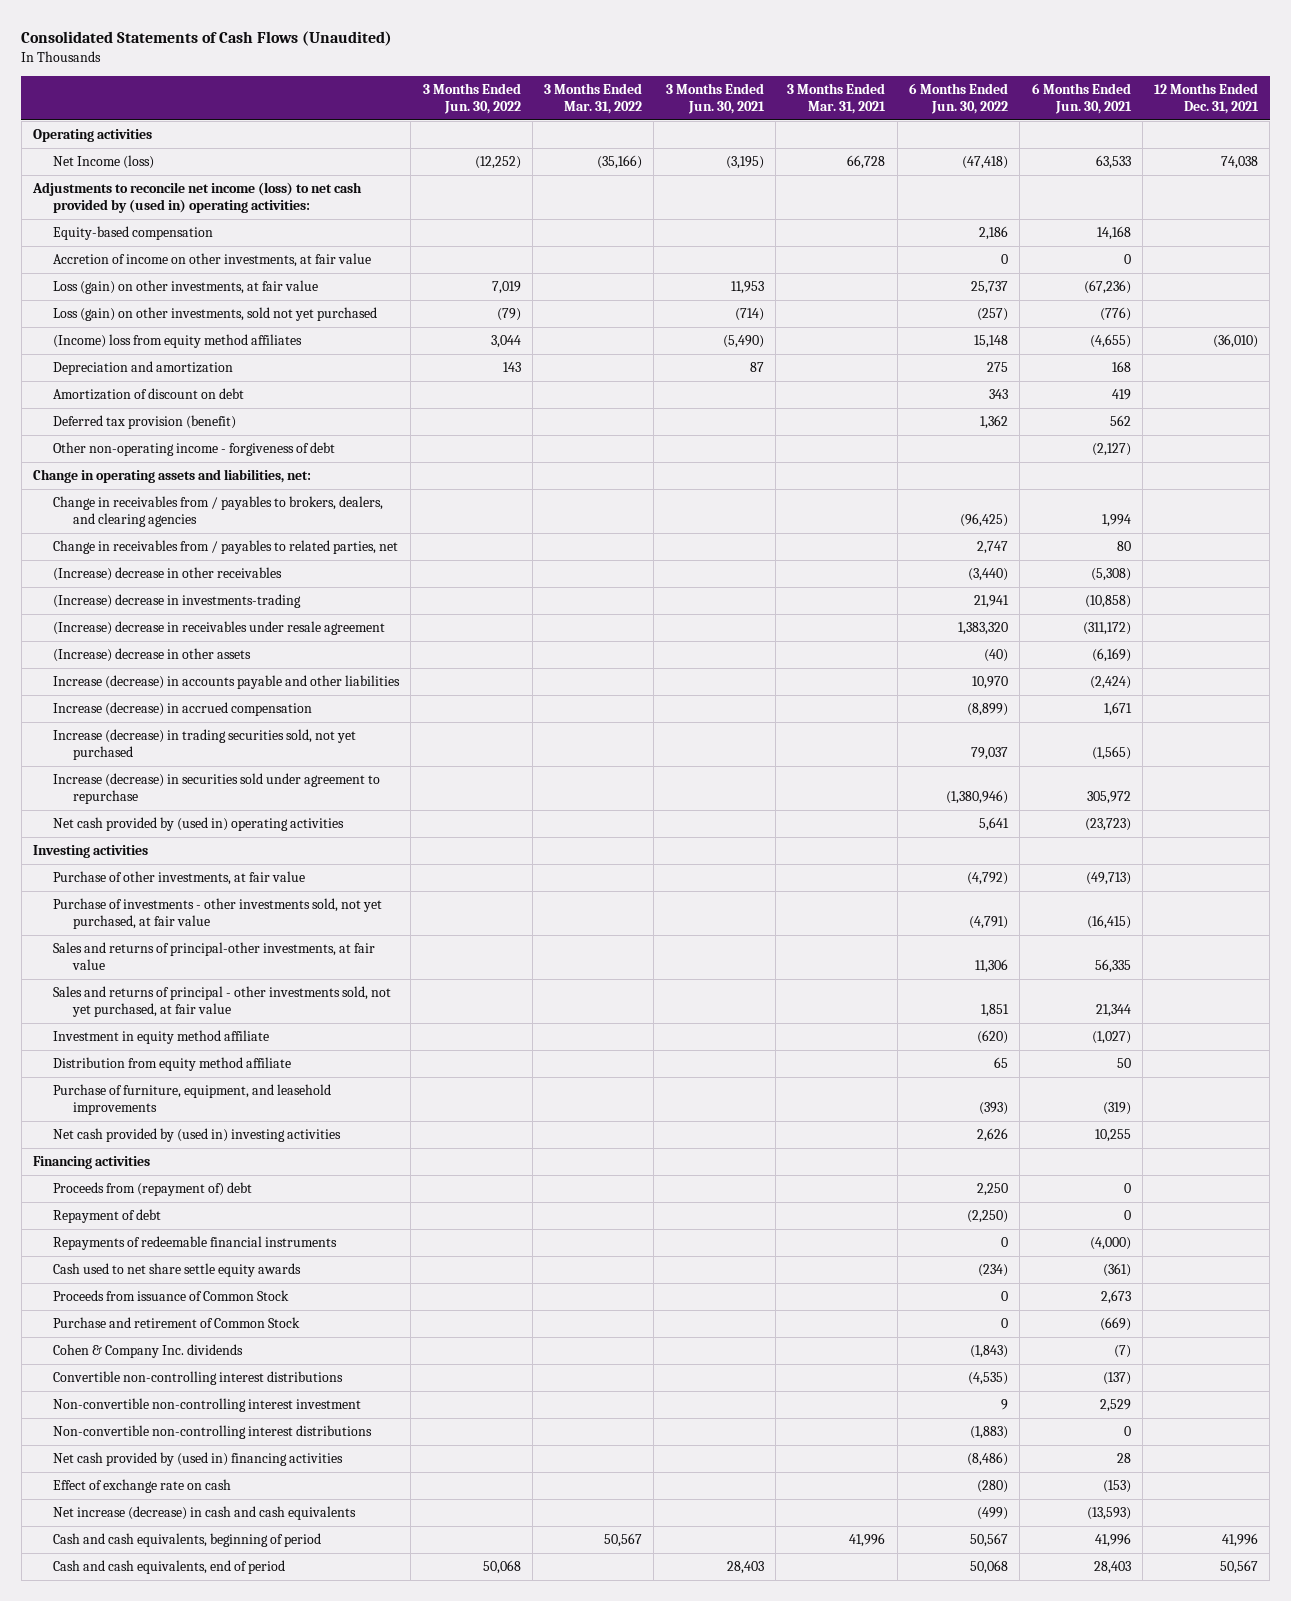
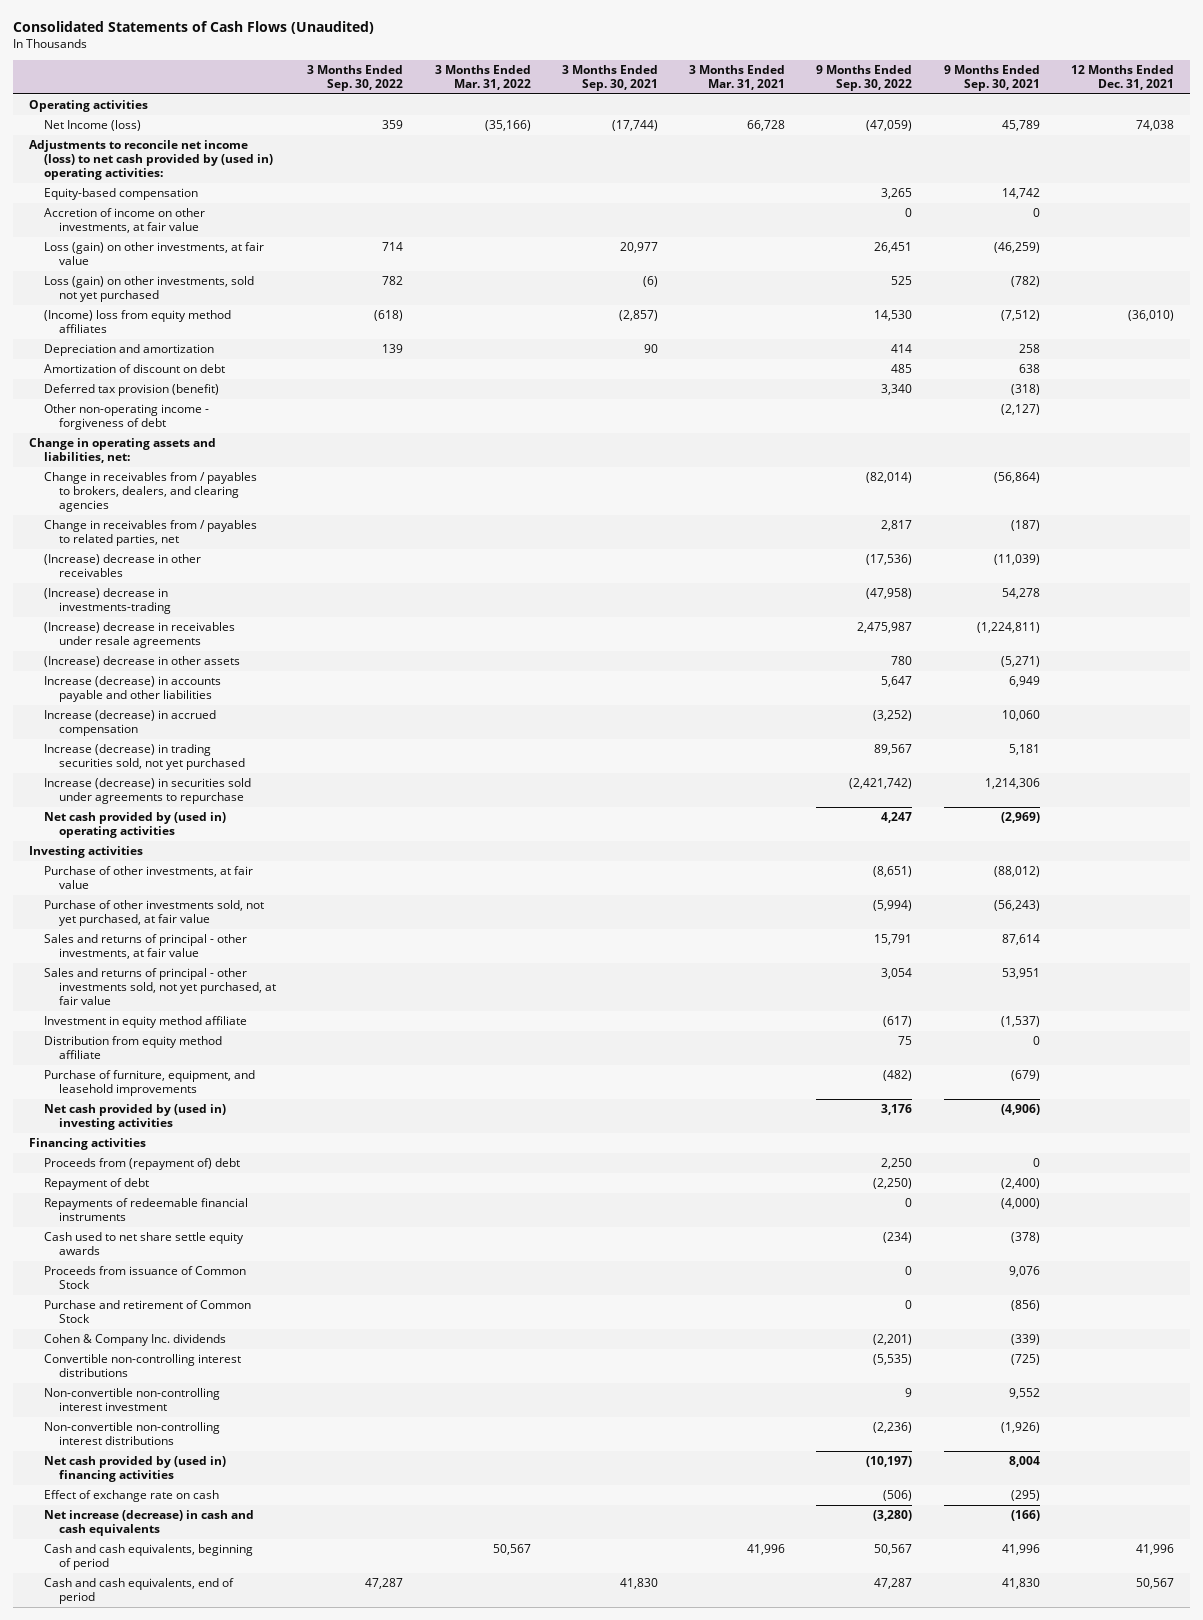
- | 3 Months Ended Jun. 30, 2022 | 3 Months Ended Mar. 31, 2022 | 3 Months Ended Jun. 30, 2021 | 3 Months Ended Mar. 31, 2021 | 6 Months Ended Jun. 30, 2022 | 6 Months Ended Jun. 30, 2021 | 12 Months Ended Dec. 31, 2021
+ | 3 Months Ended Sep. 30, 2022 | 3 Months Ended Mar. 31, 2022 | 3 Months Ended Sep. 30, 2021 | 3 Months Ended Mar. 31, 2021 | 9 Months Ended Sep. 30, 2022 | 9 Months Ended Sep. 30, 2021 | 12 Months Ended Dec. 31, 2021
- (Increase) decrease in receivables under resale agreement | | | | | 1,383,320 | (311,172) |
+ (Increase) decrease in receivables under resale agreements | | | | | 2,475,987 | (1,224,811) |
- Increase (decrease) in securities sold under agreement to repurchase | | | | | (1,380,946) | 305,972 |
+ Increase (decrease) in securities sold under agreements to repurchase | | | | | (2,421,742) | 1,214,306 |
- Purchase of investments - other investments sold, not yet purchased, at fair value | | | | | (4,791) | (16,415) |
- Sales and returns of principal-other investments, at fair value | | | | | 11,306 | 56,335 |
+ Purchase of other investments sold, not yet purchased, at fair value | | | | | (5,994) | (56,243) |
+ Sales and returns of principal - other investments, at fair value | | | | | 15,791 | 87,614 |

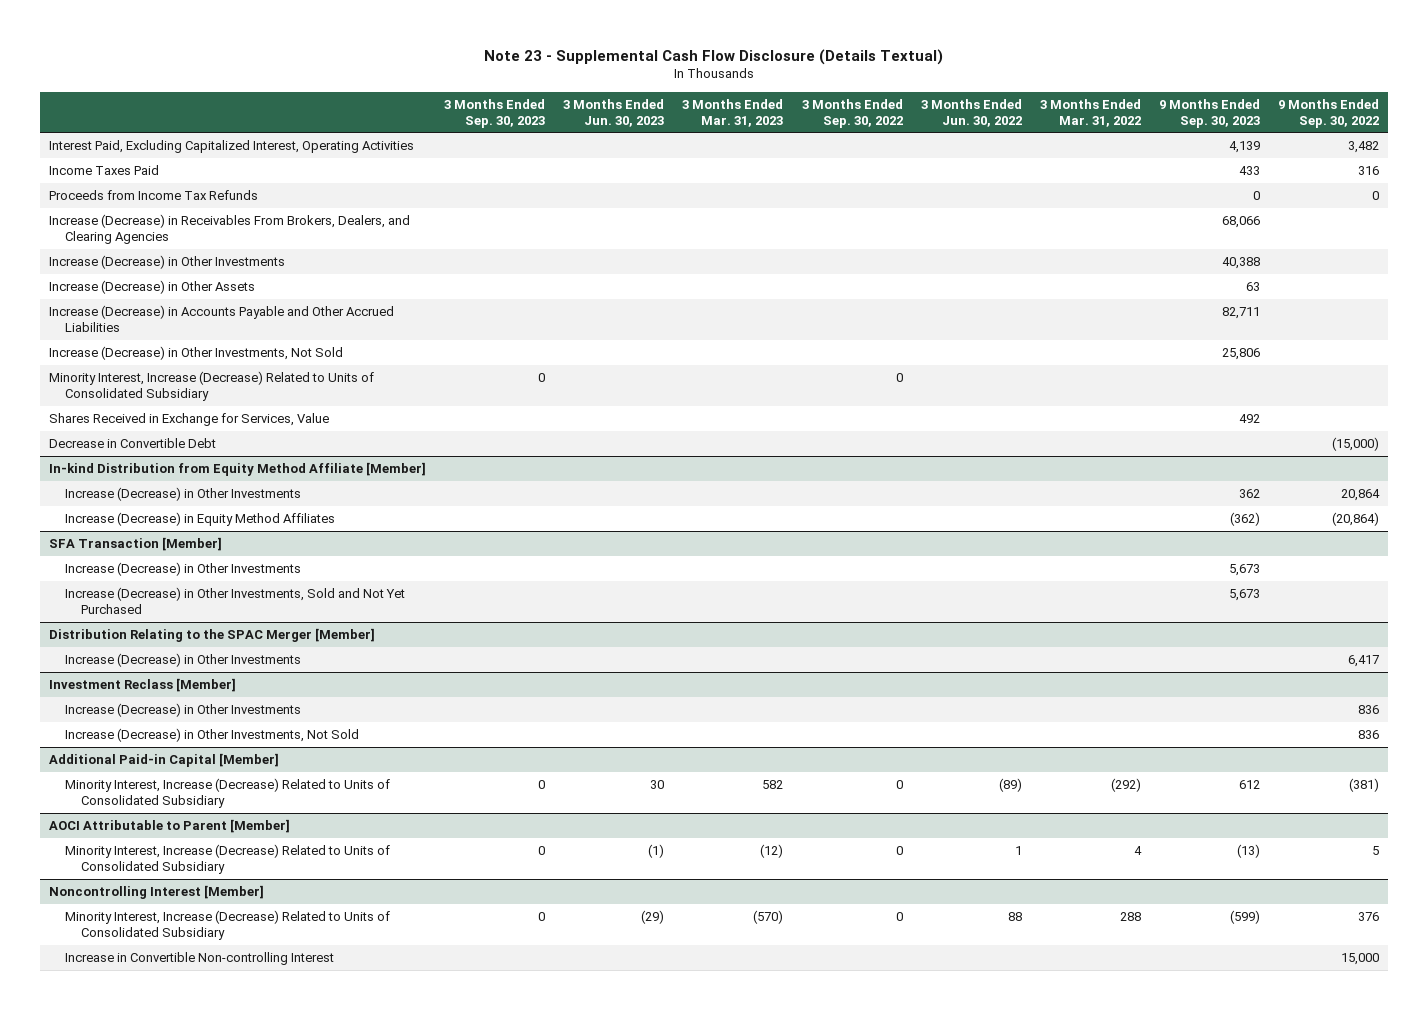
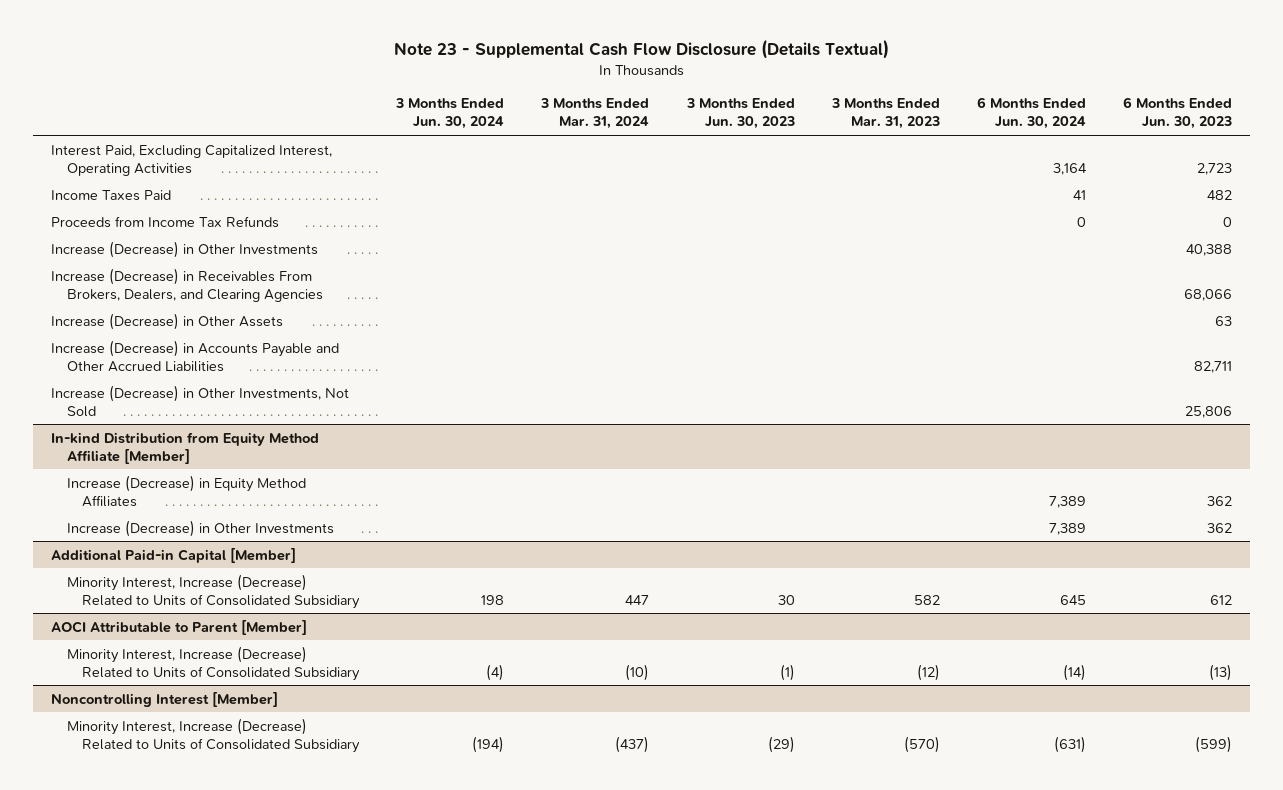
- | 3 Months Ended Sep. 30, 2023 | 3 Months Ended Jun. 30, 2023 | 3 Months Ended Mar. 31, 2023 | 3 Months Ended Sep. 30, 2022 | 3 Months Ended Jun. 30, 2022 | 3 Months Ended Mar. 31, 2022 | 9 Months Ended Sep. 30, 2023 | 9 Months Ended Sep. 30, 2022
+ | 3 Months Ended Jun. 30, 2024 | 3 Months Ended Mar. 31, 2024 | 3 Months Ended Jun. 30, 2023 | 3 Months Ended Mar. 31, 2023 | 6 Months Ended Jun. 30, 2024 | 6 Months Ended Jun. 30, 2023
moved down: Increase (Decrease) in Receivables From Brokers, Dealers, and Clearing Agencies | | | | | | 68,066
- Minority Interest, Increase (Decrease) Related to Units of Consolidated Subsidiary | 0 | | | 0 | | | |
- Shares Received in Exchange for Services, Value | | | | | | | 492 |
- Decrease in Convertible Debt | | | | | | | | (15,000)
- SFA Transaction [Member]
- Increase (Decrease) in Other Investments | | | | | | | 5,673 |
- Increase (Decrease) in Other Investments, Sold and Not Yet Purchased | | | | | | | 5,673 |
- Distribution Relating to the SPAC Merger [Member]
- Increase (Decrease) in Other Investments | | | | | | | | 6,417
- Investment Reclass [Member]
- Increase (Decrease) in Other Investments | | | | | | | | 836
- Increase (Decrease) in Other Investments, Not Sold | | | | | | | | 836
@ In-kind Distribution from Equity Method Affiliate [Member]
moved down: Increase (Decrease) in Other Investments | | | | | 7,389 | 362
@ Noncontrolling Interest [Member]
- Increase in Convertible Non-controlling Interest | | | | | | | | 15,000

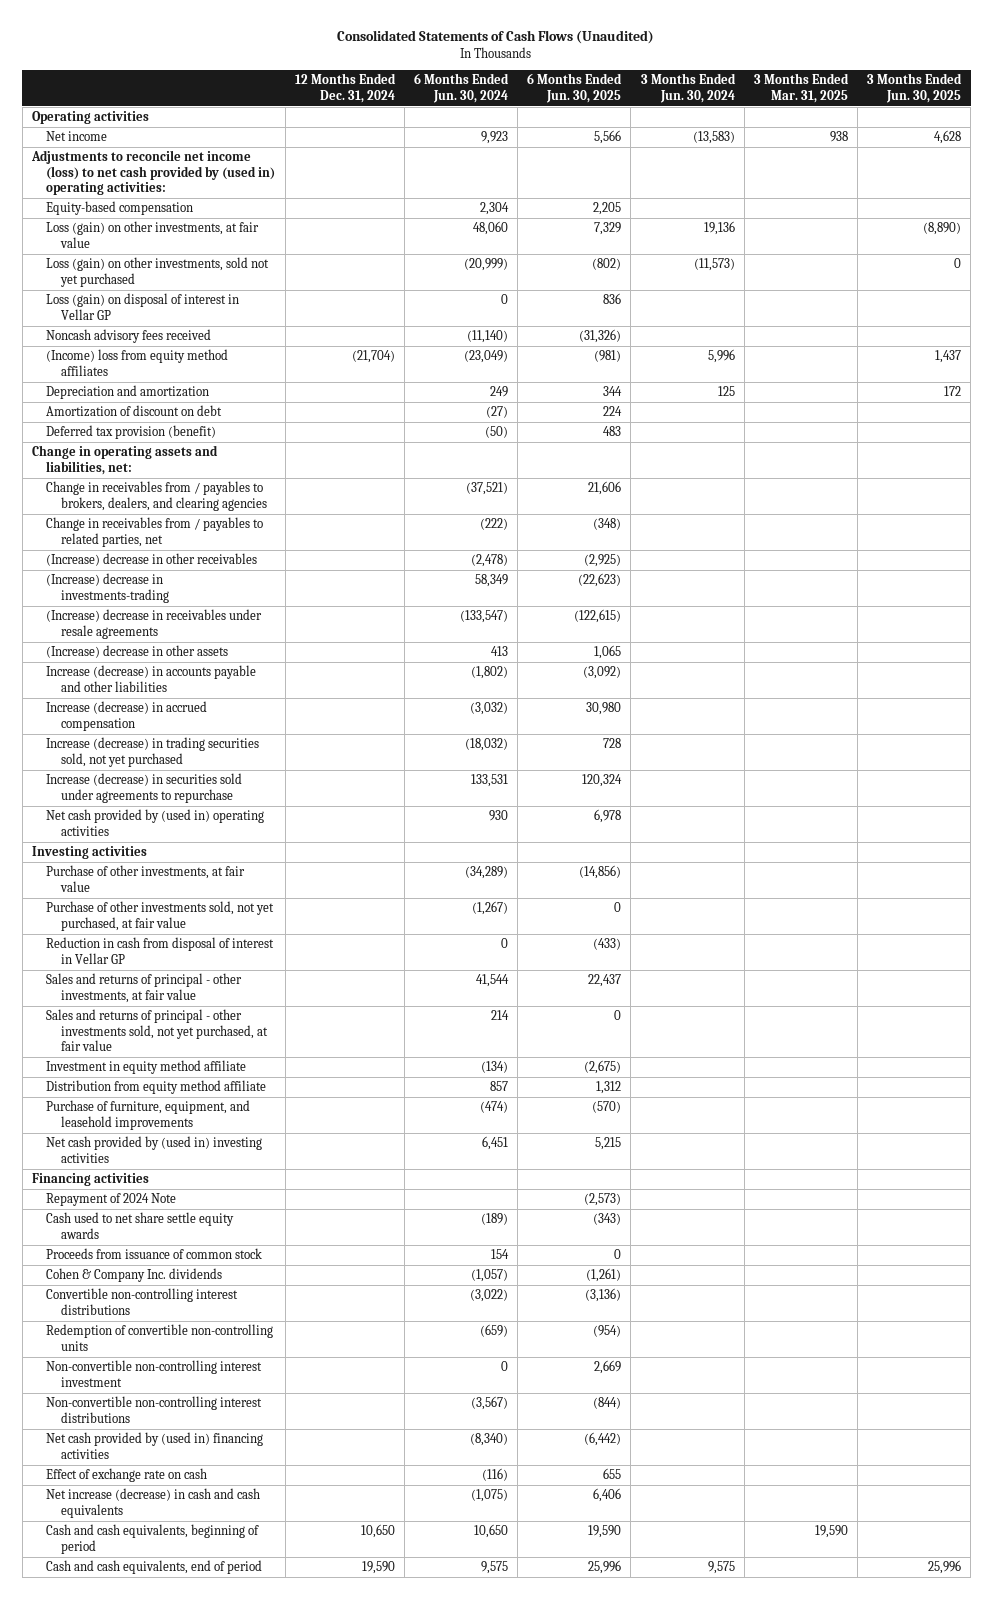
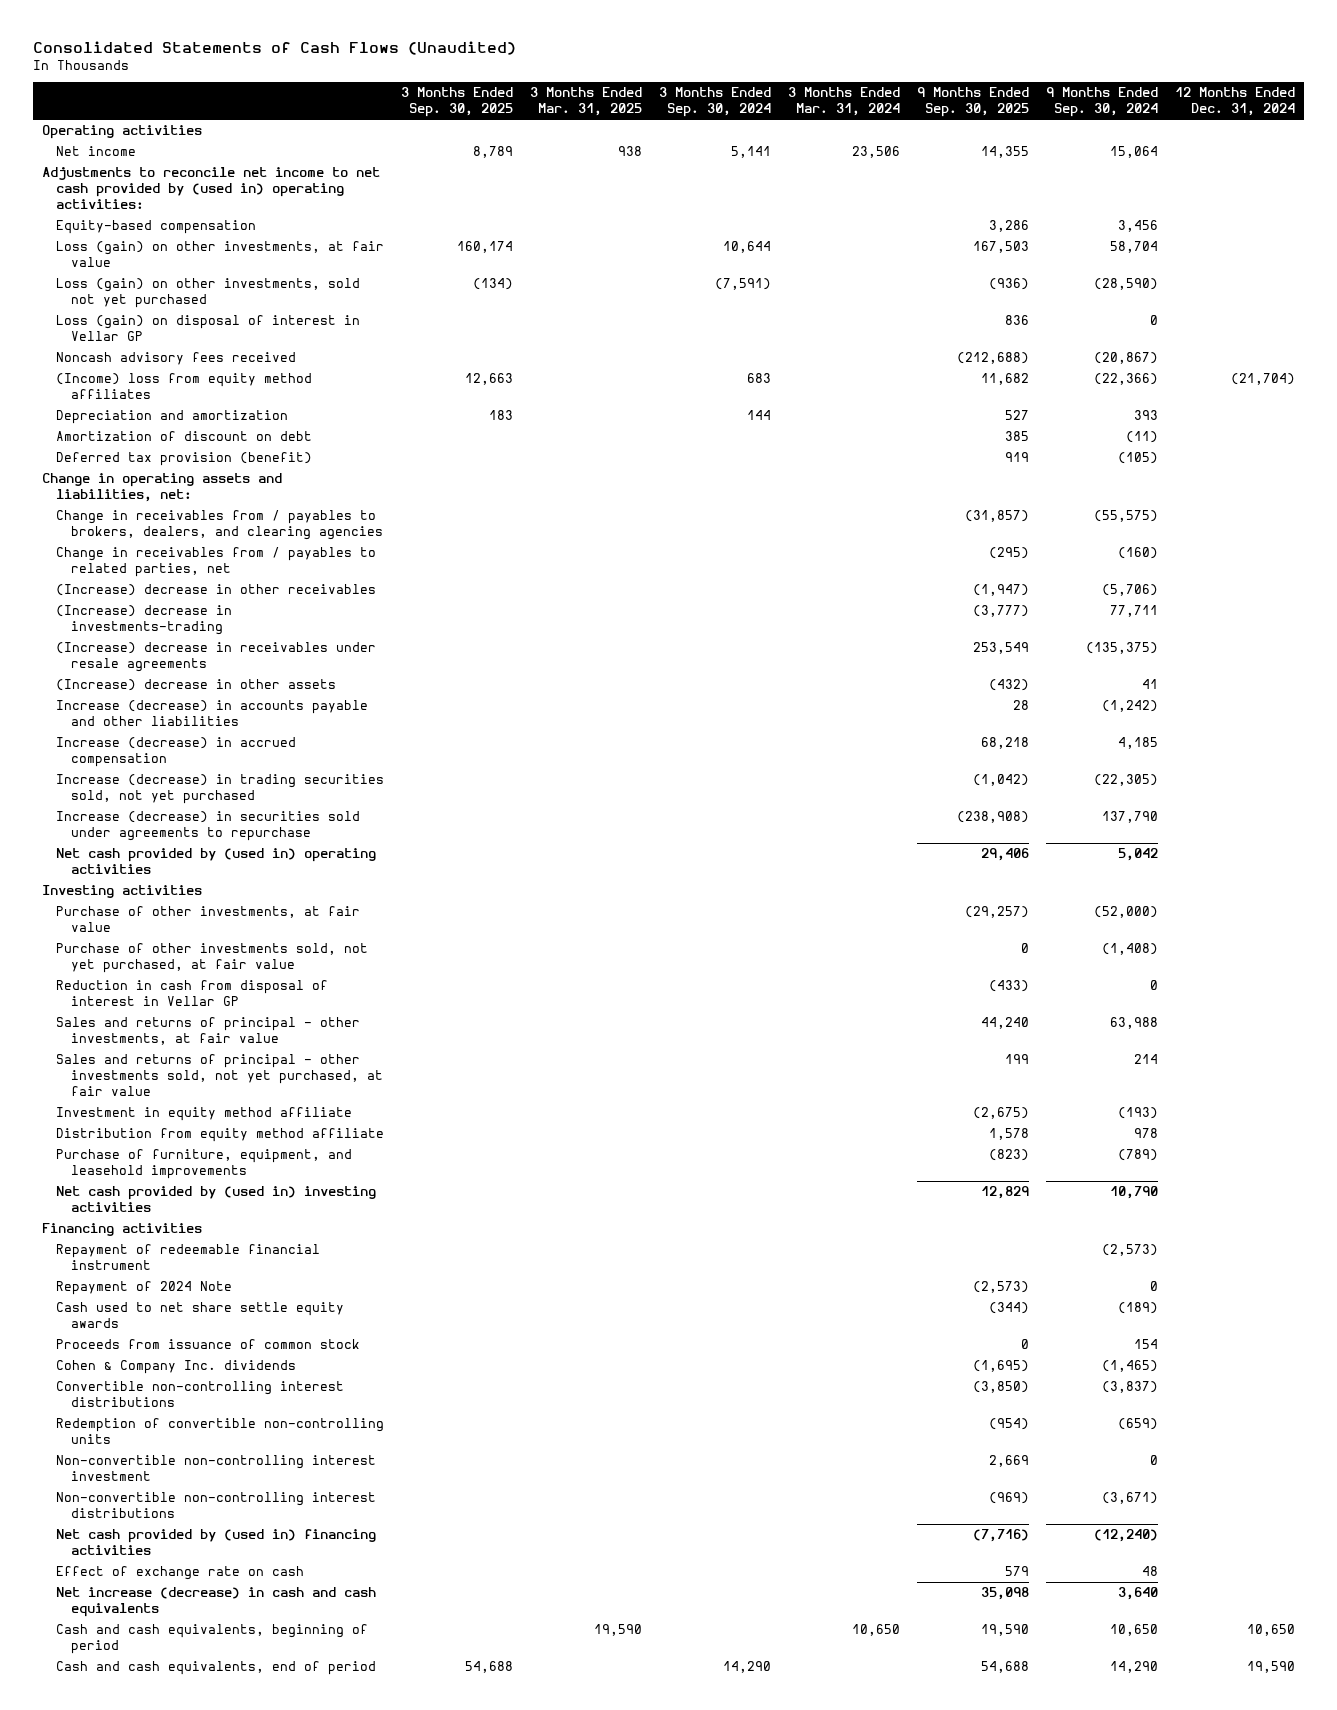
- | 12 Months Ended Dec. 31, 2024 | 6 Months Ended Jun. 30, 2024 | 6 Months Ended Jun. 30, 2025 | 3 Months Ended Jun. 30, 2024 | 3 Months Ended Mar. 31, 2025 | 3 Months Ended Jun. 30, 2025
+ | 3 Months Ended Sep. 30, 2025 | 3 Months Ended Mar. 31, 2025 | 3 Months Ended Sep. 30, 2024 | 3 Months Ended Mar. 31, 2024 | 9 Months Ended Sep. 30, 2025 | 9 Months Ended Sep. 30, 2024 | 12 Months Ended Dec. 31, 2024
- Adjustments to reconcile net income (loss) to net cash provided by (used in) operating activities:
+ Adjustments to reconcile net income to net cash provided by (used in) operating activities:
+ Repayment of redeemable financial instrument | | | | | | (2,573) |

